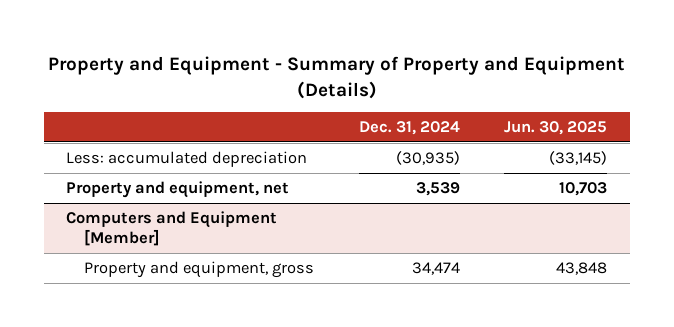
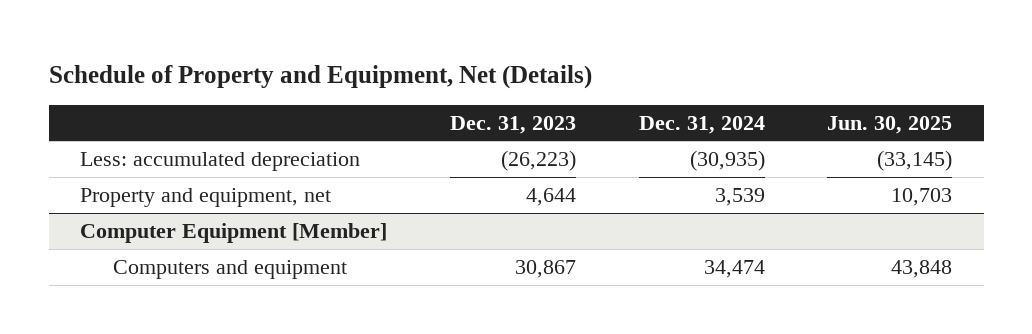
- Property and Equipment - Summary of Property and Equipment (Details)
+ Schedule of Property and Equipment, Net (Details)
- | Dec. 31, 2024 | Jun. 30, 2025
+ | Dec. 31, 2023 | Dec. 31, 2024 | Jun. 30, 2025
- Computers and Equipment [Member]
- Property and equipment, gross | 34,474 | 43,848
+ Computer Equipment [Member]
+ Computers and equipment | 30,867 | 34,474 | 43,848

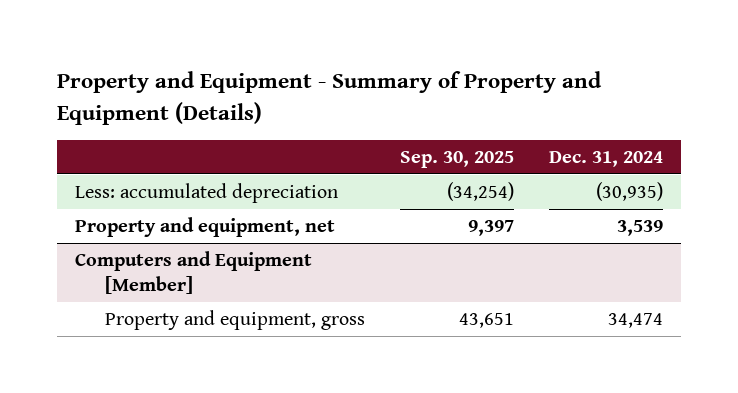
- Schedule of Property and Equipment, Net (Details)
+ Property and Equipment - Summary of Property and Equipment (Details)
- | Dec. 31, 2023 | Dec. 31, 2024 | Jun. 30, 2025
+ | Sep. 30, 2025 | Dec. 31, 2024
- Computer Equipment [Member]
- Computers and equipment | 30,867 | 34,474 | 43,848
+ Computers and Equipment [Member]
+ Property and equipment, gross | 43,651 | 34,474

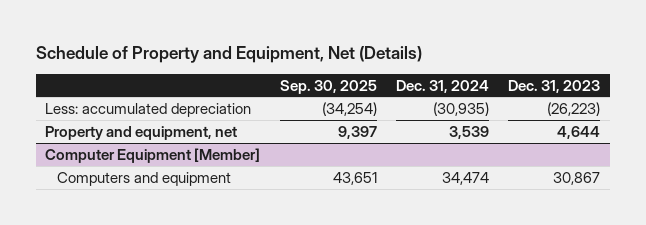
- Property and Equipment - Summary of Property and Equipment (Details)
+ Schedule of Property and Equipment, Net (Details)
- | Sep. 30, 2025 | Dec. 31, 2024
+ | Sep. 30, 2025 | Dec. 31, 2024 | Dec. 31, 2023
- Computers and Equipment [Member]
- Property and equipment, gross | 43,651 | 34,474
+ Computer Equipment [Member]
+ Computers and equipment | 43,651 | 34,474 | 30,867

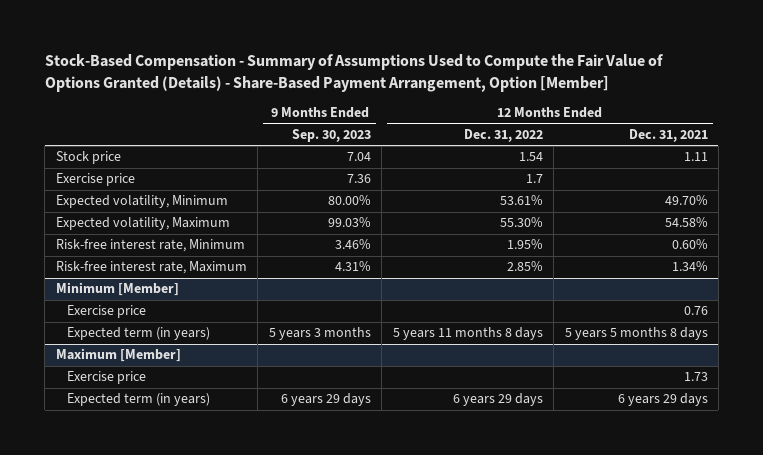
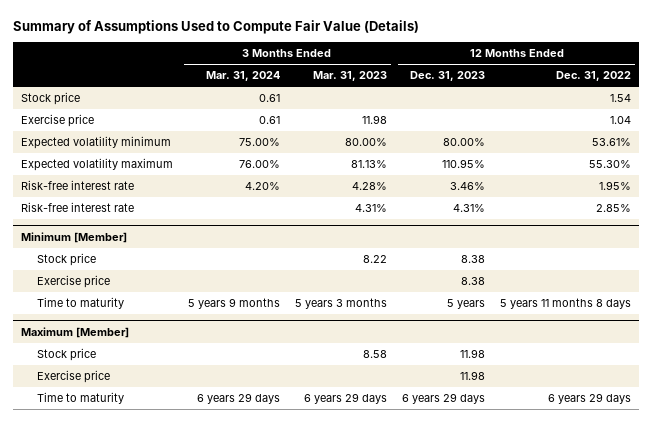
- Stock-Based Compensation - Summary of Assumptions Used to Compute the Fair Value of Options Granted (Details) - Share-Based Payment Arrangement, Option [Member]
+ Summary of Assumptions Used to Compute Fair Value (Details)
- | 9 Months Ended Sep. 30, 2023 | 12 Months Ended Dec. 31, 2022 | 12 Months Ended Dec. 31, 2021
+ | 3 Months Ended Mar. 31, 2024 | 3 Months Ended Mar. 31, 2023 | 12 Months Ended Dec. 31, 2023 | 12 Months Ended Dec. 31, 2022
- Exercise price | 7.36 | 1.7 |
- Expected volatility, Minimum | 80.00% | 53.61% | 49.70%
- Expected volatility, Maximum | 99.03% | 55.30% | 54.58%
- Risk-free interest rate, Minimum | 3.46% | 1.95% | 0.60%
- Risk-free interest rate, Maximum | 4.31% | 2.85% | 1.34%
+ Exercise price | 0.61 | 11.98 | | 1.04
+ Expected volatility minimum | 75.00% | 80.00% | 80.00% | 53.61%
+ Expected volatility maximum | 76.00% | 81.13% | 110.95% | 55.30%
+ Risk-free interest rate | 4.20% | 4.28% | 3.46% | 1.95%
+ Risk-free interest rate | | 4.31% | 4.31% | 2.85%
@ Minimum [Member]
+ Stock price | | 8.22 | 8.38 |
- Expected term (in years) | 5 years 3 months | 5 years 11 months 8 days | 5 years 5 months 8 days
+ Time to maturity | 5 years 9 months | 5 years 3 months | 5 years | 5 years 11 months 8 days
@ Maximum [Member]
+ Stock price | | 8.58 | 11.98 |
- Expected term (in years) | 6 years 29 days | 6 years 29 days | 6 years 29 days
+ Time to maturity | 6 years 29 days | 6 years 29 days | 6 years 29 days | 6 years 29 days

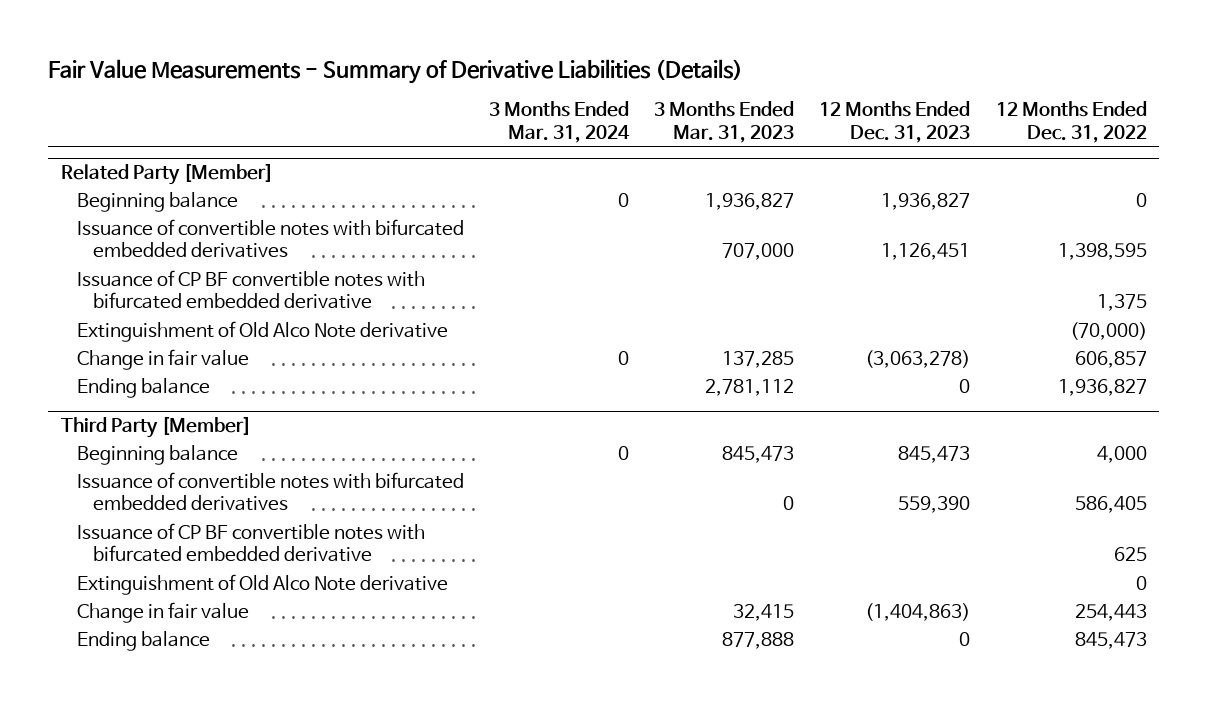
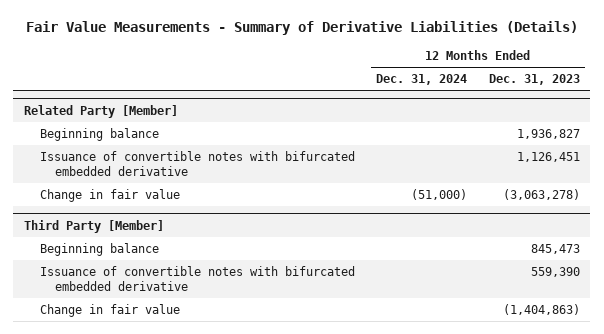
- | 3 Months Ended Mar. 31, 2024 | 3 Months Ended Mar. 31, 2023 | 12 Months Ended Dec. 31, 2023 | 12 Months Ended Dec. 31, 2022
+ | 12 Months Ended Dec. 31, 2024 | 12 Months Ended Dec. 31, 2023
@ Related Party [Member]
- Issuance of convertible notes with bifurcated embedded derivatives | | 707,000 | 1,126,451 | 1,398,595
- Issuance of CP BF convertible notes with bifurcated embedded derivative | | | | 1,375
- Extinguishment of Old Alco Note derivative | | | | (70,000)
+ Issuance of convertible notes with bifurcated embedded derivative | | 1,126,451
- Ending balance | | 2,781,112 | 0 | 1,936,827
@ Third Party [Member]
- Issuance of convertible notes with bifurcated embedded derivatives | | 0 | 559,390 | 586,405
- Issuance of CP BF convertible notes with bifurcated embedded derivative | | | | 625
- Extinguishment of Old Alco Note derivative | | | | 0
+ Issuance of convertible notes with bifurcated embedded derivative | | 559,390
- Ending balance | | 877,888 | 0 | 845,473

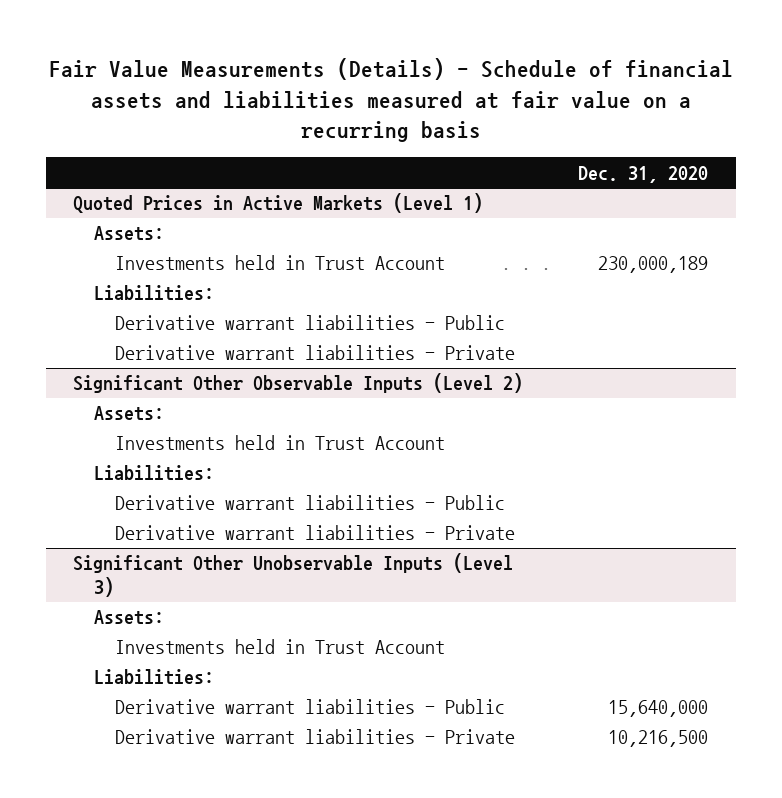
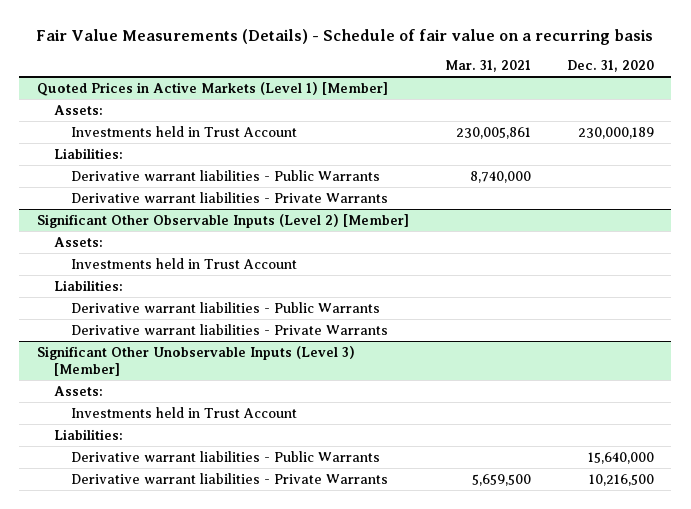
- Fair Value Measurements (Details) - Schedule of financial assets and liabilities measured at fair value on a recurring basis
+ Fair Value Measurements (Details) - Schedule of fair value on a recurring basis
- | Dec. 31, 2020
+ | Mar. 31, 2021 | Dec. 31, 2020
- Quoted Prices in Active Markets (Level 1)
+ Quoted Prices in Active Markets (Level 1) [Member]
- Derivative warrant liabilities - Public
- Derivative warrant liabilities - Private
- Significant Other Observable Inputs (Level 2)
+ Derivative warrant liabilities - Public Warrants | 8,740,000 |
+ Derivative warrant liabilities - Private Warrants
+ Significant Other Observable Inputs (Level 2) [Member]
- Derivative warrant liabilities - Public
- Derivative warrant liabilities - Private
- Significant Other Unobservable Inputs (Level 3)
+ Derivative warrant liabilities - Public Warrants
+ Derivative warrant liabilities - Private Warrants
+ Significant Other Unobservable Inputs (Level 3) [Member]
- Derivative warrant liabilities - Public | 15,640,000
- Derivative warrant liabilities - Private | 10,216,500
+ Derivative warrant liabilities - Public Warrants | | 15,640,000
+ Derivative warrant liabilities - Private Warrants | 5,659,500 | 10,216,500

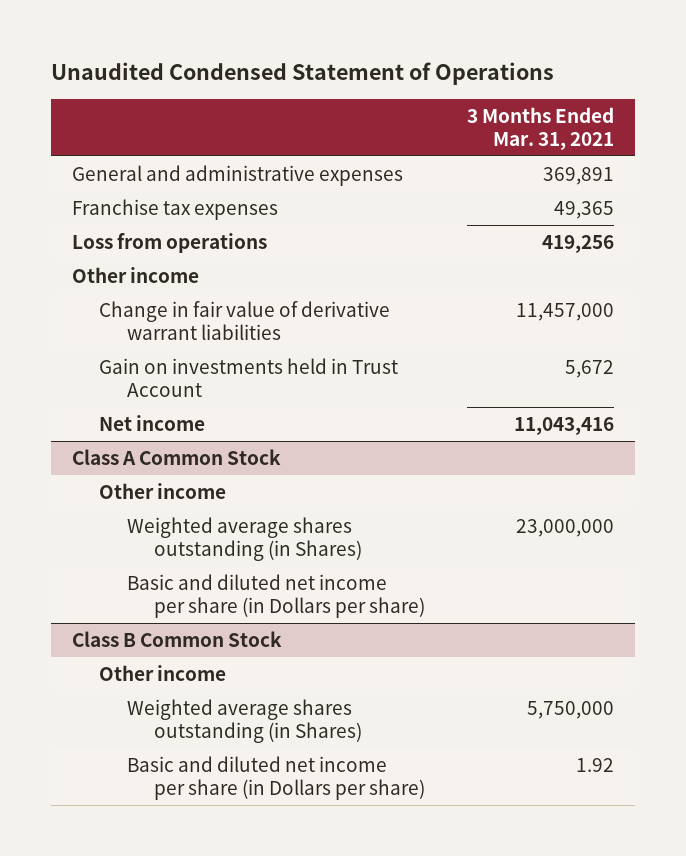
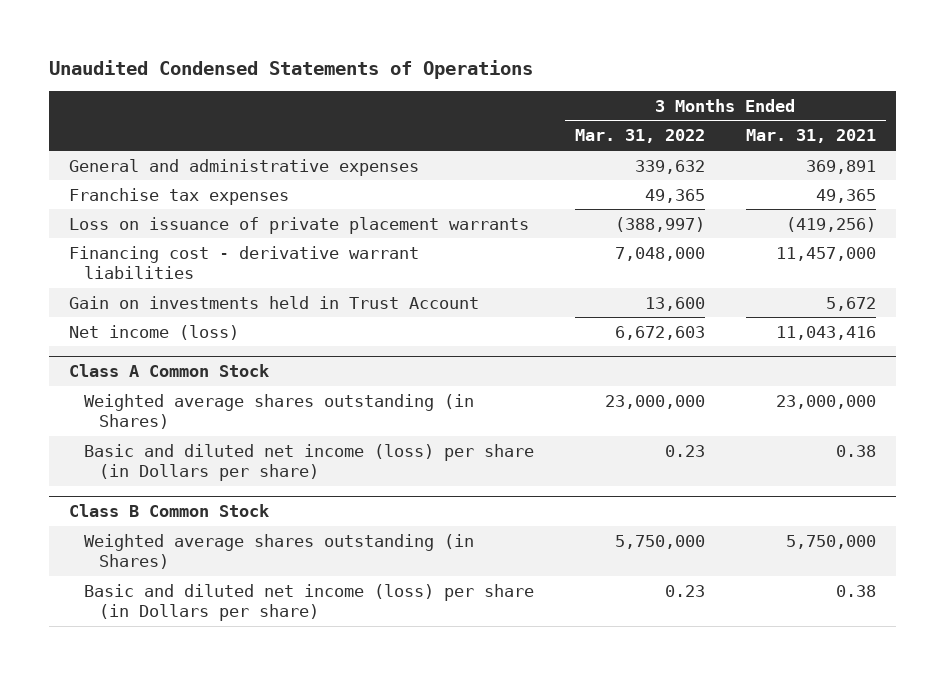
- Unaudited Condensed Statement of Operations
+ Unaudited Condensed Statements of Operations
- | 3 Months Ended Mar. 31, 2021
+ | 3 Months Ended Mar. 31, 2022 | 3 Months Ended Mar. 31, 2021
- Loss from operations | 419,256
- Other income
- Change in fair value of derivative warrant liabilities | 11,457,000
+ Loss on issuance of private placement warrants | (388,997) | (419,256)
+ Financing cost - derivative warrant liabilities | 7,048,000 | 11,457,000
- Net income | 11,043,416
+ Net income (loss) | 6,672,603 | 11,043,416
@ Class A Common Stock
- Other income
- Basic and diluted net income per share (in Dollars per share)
+ Basic and diluted net income (loss) per share (in Dollars per share) | 0.23 | 0.38
@ Class B Common Stock
- Other income
- Basic and diluted net income per share (in Dollars per share) | 1.92
+ Basic and diluted net income (loss) per share (in Dollars per share) | 0.23 | 0.38

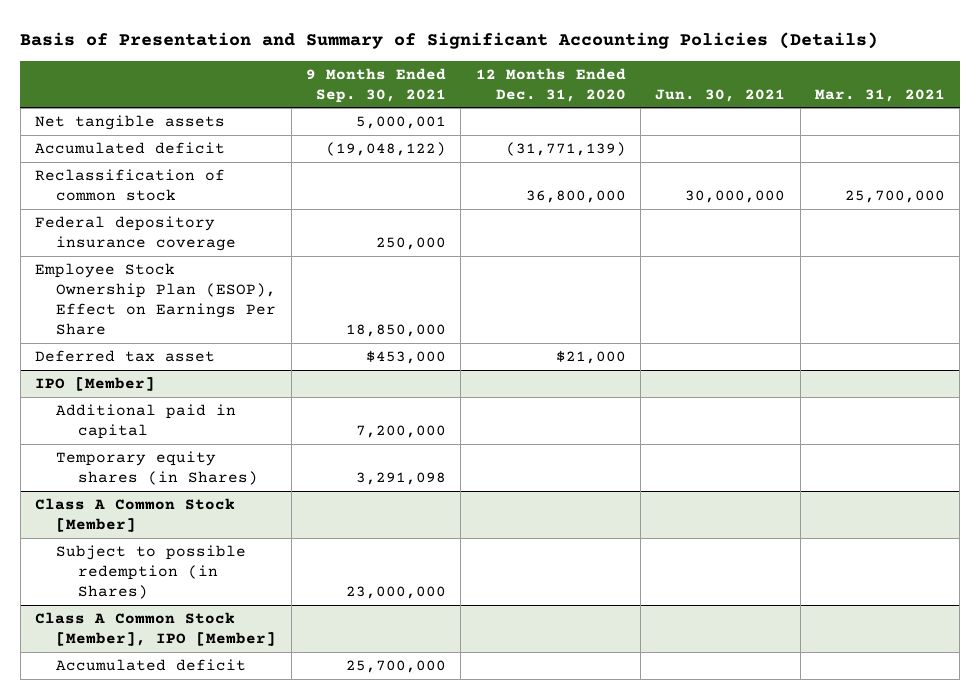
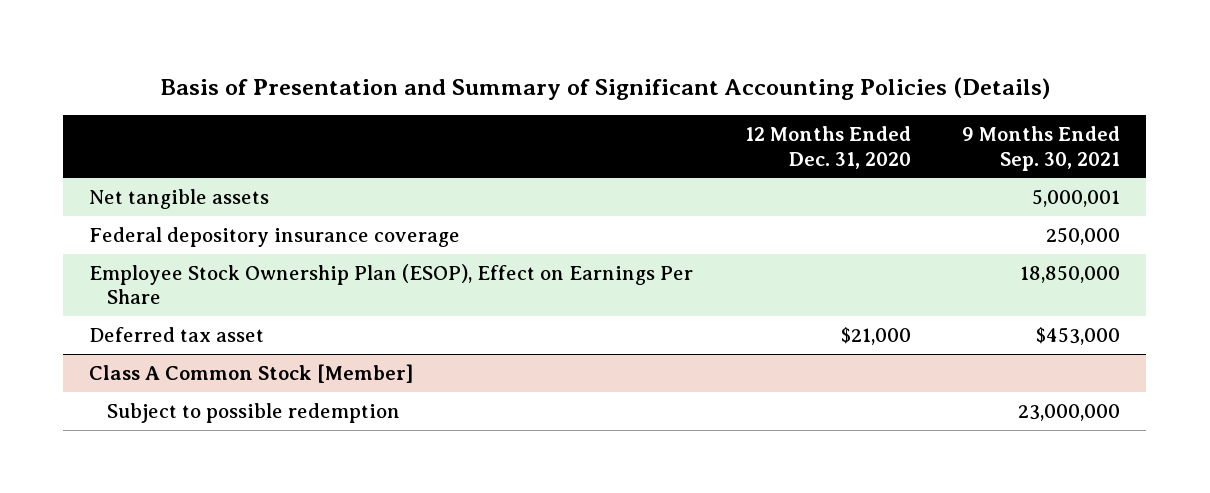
- | 9 Months Ended Sep. 30, 2021 | 12 Months Ended Dec. 31, 2020 | Jun. 30, 2021 | Mar. 31, 2021
+ | 12 Months Ended Dec. 31, 2020 | 9 Months Ended Sep. 30, 2021
- Accumulated deficit | (19,048,122) | (31,771,139) | |
- Reclassification of common stock | | 36,800,000 | 30,000,000 | 25,700,000
- IPO [Member]
- Additional paid in capital | 7,200,000 | | |
- Temporary equity shares (in Shares) | 3,291,098 | | |
@ Class A Common Stock [Member]
- Subject to possible redemption (in Shares) | 23,000,000 | | |
- Class A Common Stock [Member], IPO [Member]
- Accumulated deficit | 25,700,000 | | |
@ Class A Common Stock [Member]
+ Subject to possible redemption | | 23,000,000

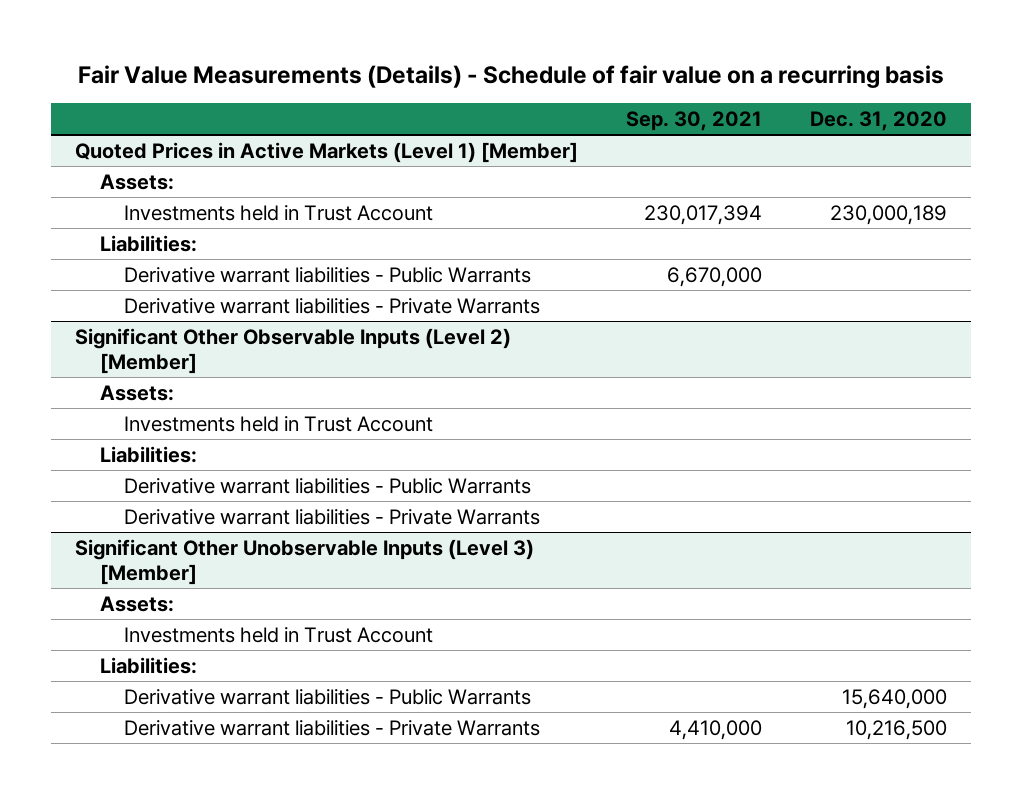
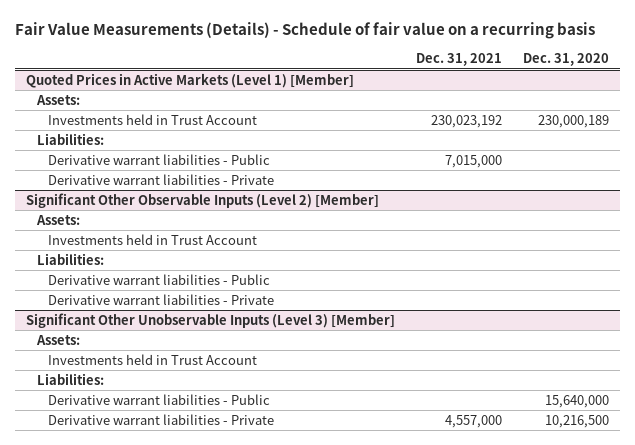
- | Sep. 30, 2021 | Dec. 31, 2020
+ | Dec. 31, 2021 | Dec. 31, 2020
@ Quoted Prices in Active Markets (Level 1) [Member]
- Derivative warrant liabilities - Public Warrants | 6,670,000 |
- Derivative warrant liabilities - Private Warrants
+ Derivative warrant liabilities - Public | 7,015,000 |
+ Derivative warrant liabilities - Private
@ Significant Other Observable Inputs (Level 2) [Member]
- Derivative warrant liabilities - Public Warrants
- Derivative warrant liabilities - Private Warrants
+ Derivative warrant liabilities - Public
+ Derivative warrant liabilities - Private
@ Significant Other Unobservable Inputs (Level 3) [Member]
- Derivative warrant liabilities - Public Warrants | | 15,640,000
- Derivative warrant liabilities - Private Warrants | 4,410,000 | 10,216,500
+ Derivative warrant liabilities - Public | | 15,640,000
+ Derivative warrant liabilities - Private | 4,557,000 | 10,216,500

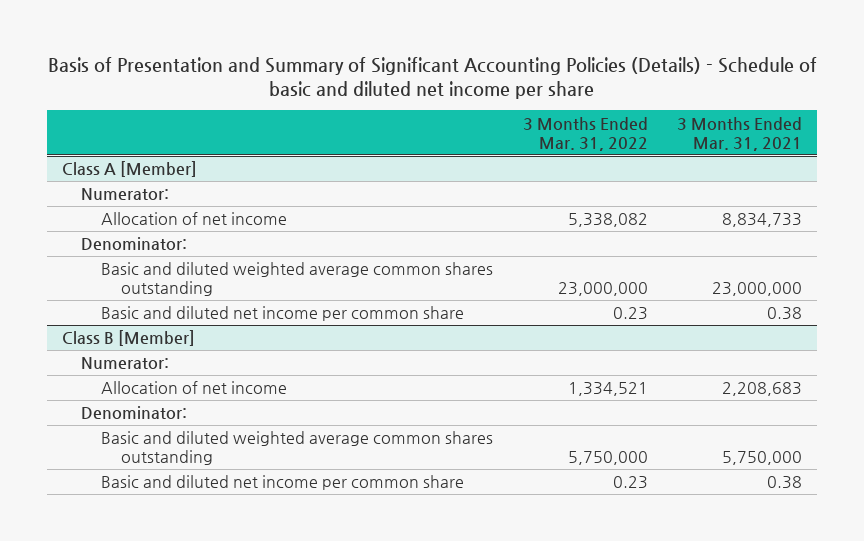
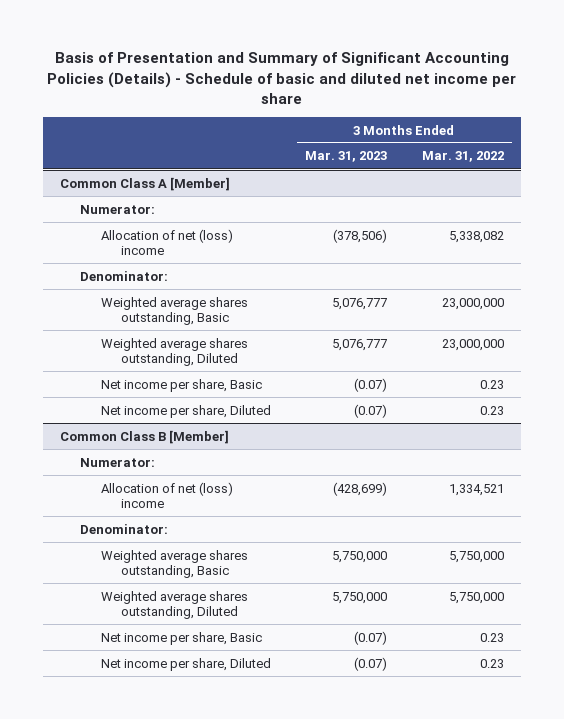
- | 3 Months Ended Mar. 31, 2022 | 3 Months Ended Mar. 31, 2021
+ | 3 Months Ended Mar. 31, 2023 | 3 Months Ended Mar. 31, 2022
- Class A [Member]
+ Common Class A [Member]
- Allocation of net income | 5,338,082 | 8,834,733
+ Allocation of net (loss) income | (378,506) | 5,338,082
- Basic and diluted weighted average common shares outstanding | 23,000,000 | 23,000,000
- Basic and diluted net income per common share | 0.23 | 0.38
- Class B [Member]
+ Weighted average shares outstanding, Basic | 5,076,777 | 23,000,000
+ Weighted average shares outstanding, Diluted | 5,076,777 | 23,000,000
+ Net income per share, Basic | (0.07) | 0.23
+ Net income per share, Diluted | (0.07) | 0.23
+ Common Class B [Member]
- Allocation of net income | 1,334,521 | 2,208,683
+ Allocation of net (loss) income | (428,699) | 1,334,521
- Basic and diluted weighted average common shares outstanding | 5,750,000 | 5,750,000
- Basic and diluted net income per common share | 0.23 | 0.38
+ Weighted average shares outstanding, Basic | 5,750,000 | 5,750,000
+ Weighted average shares outstanding, Diluted | 5,750,000 | 5,750,000
+ Net income per share, Basic | (0.07) | 0.23
+ Net income per share, Diluted | (0.07) | 0.23

